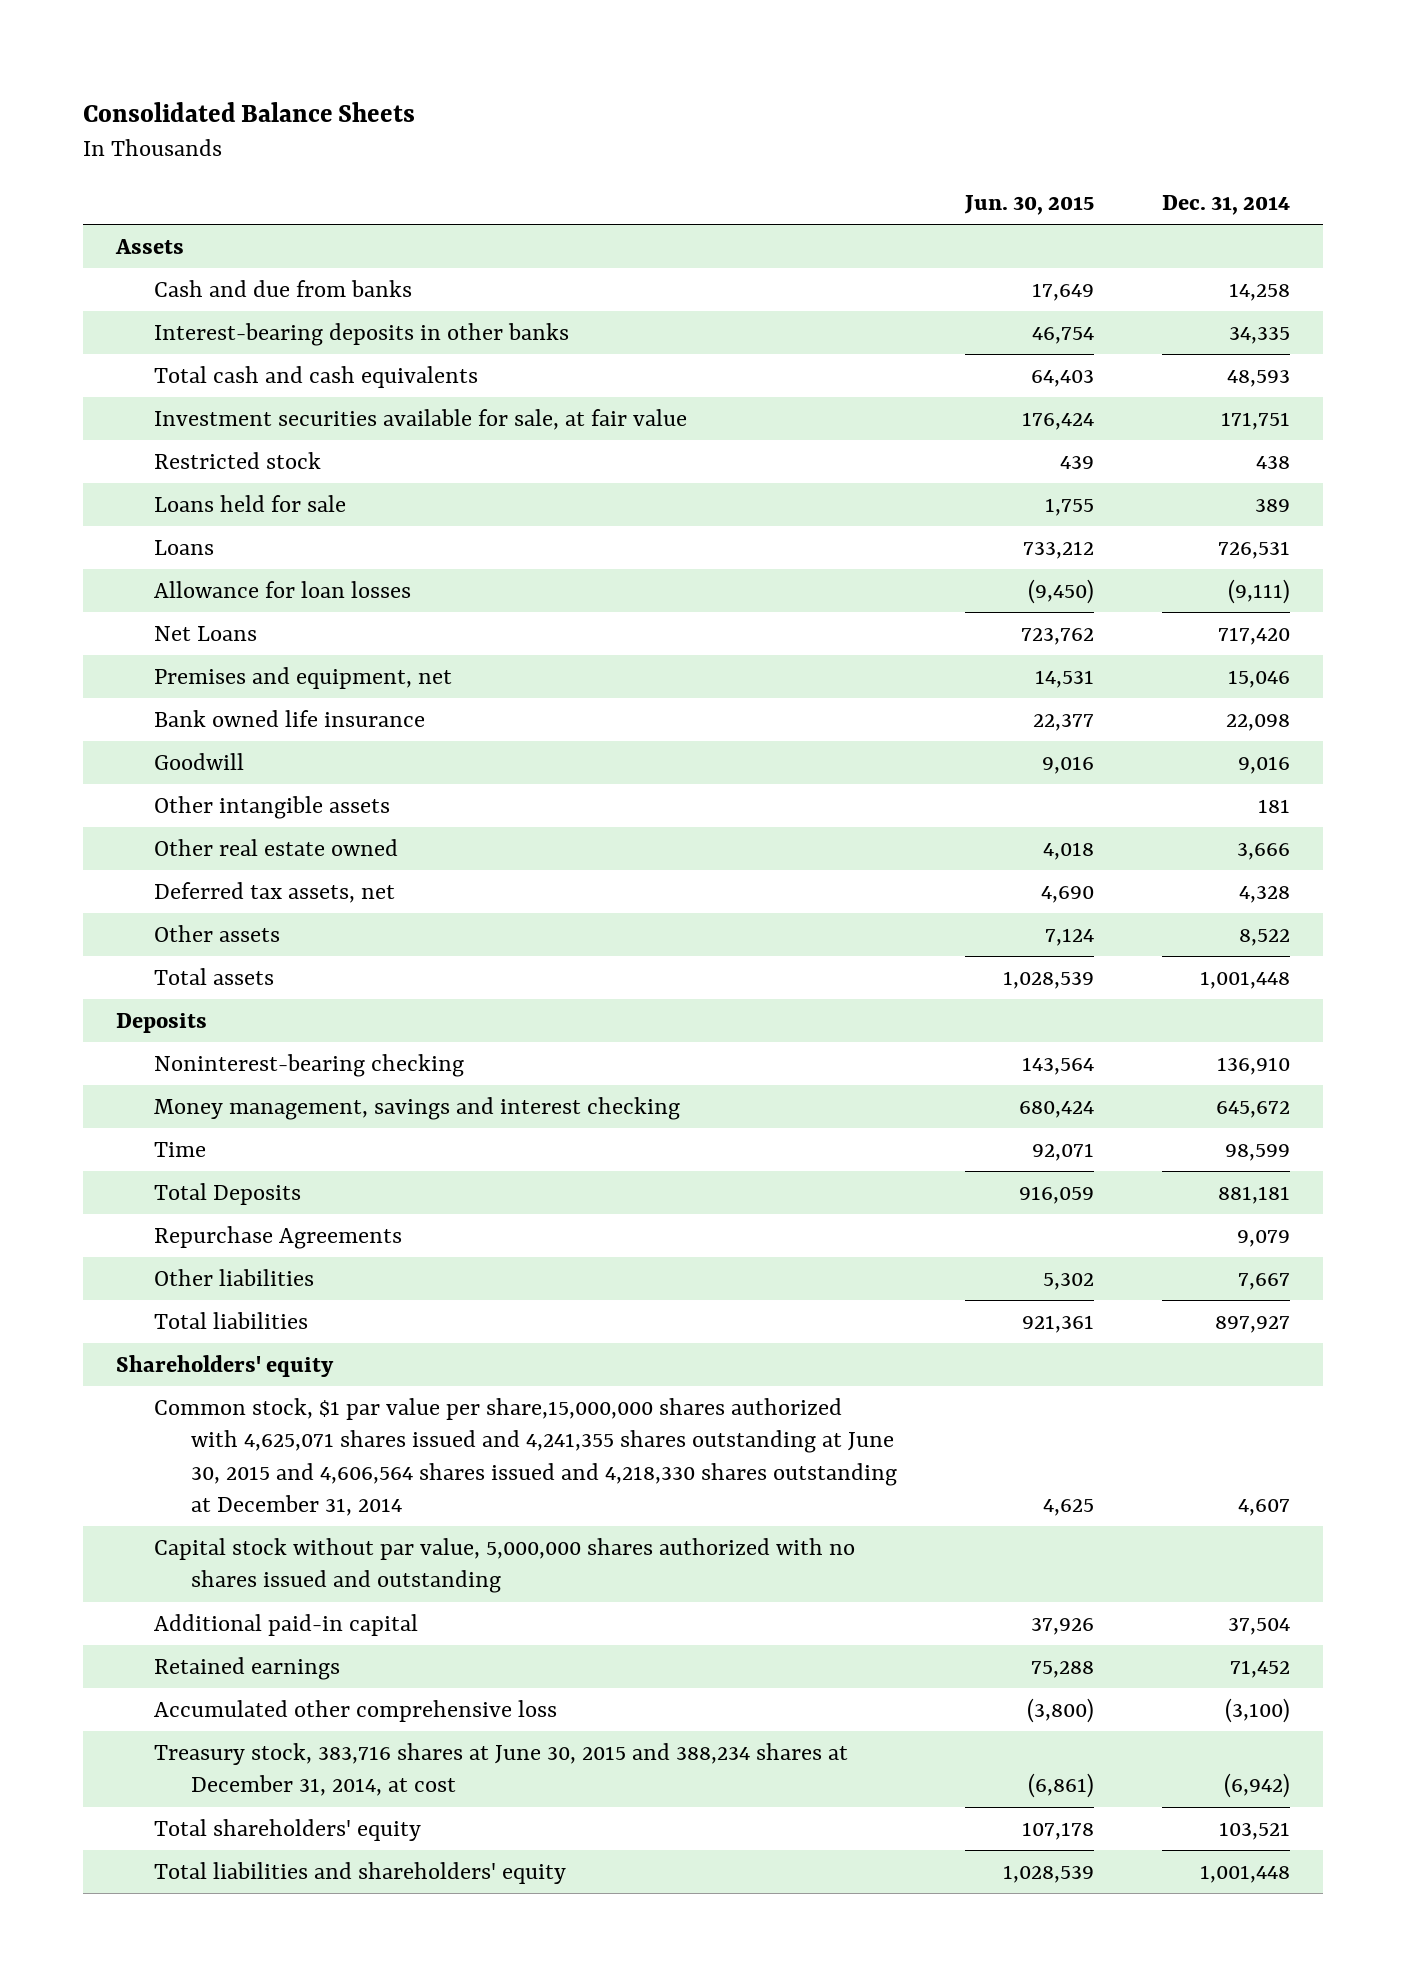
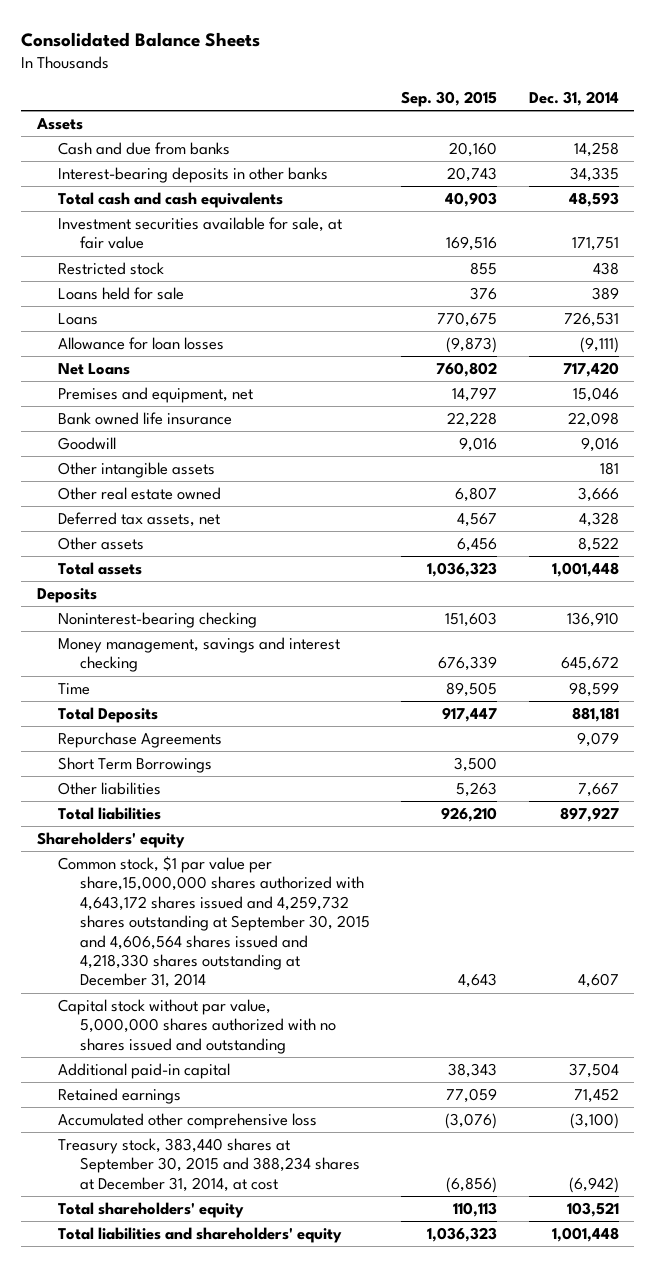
- | Jun. 30, 2015 | Dec. 31, 2014
+ | Sep. 30, 2015 | Dec. 31, 2014
+ Short Term Borrowings | 3,500 |
- Common stock, $1 par value per share,15,000,000 shares authorized with 4,625,071 shares issued and 4,241,355 shares outstanding at June 30, 2015 and 4,606,564 shares issued and 4,218,330 shares outstanding at December 31, 2014 | 4,625 | 4,607
+ Common stock, $1 par value per share,15,000,000 shares authorized with 4,643,172 shares issued and 4,259,732 shares outstanding at September 30, 2015 and 4,606,564 shares issued and 4,218,330 shares outstanding at December 31, 2014 | 4,643 | 4,607
- Treasury stock, 383,716 shares at June 30, 2015 and 388,234 shares at December 31, 2014, at cost | (6,861) | (6,942)
+ Treasury stock, 383,440 shares at September 30, 2015 and 388,234 shares at December 31, 2014, at cost | (6,856) | (6,942)

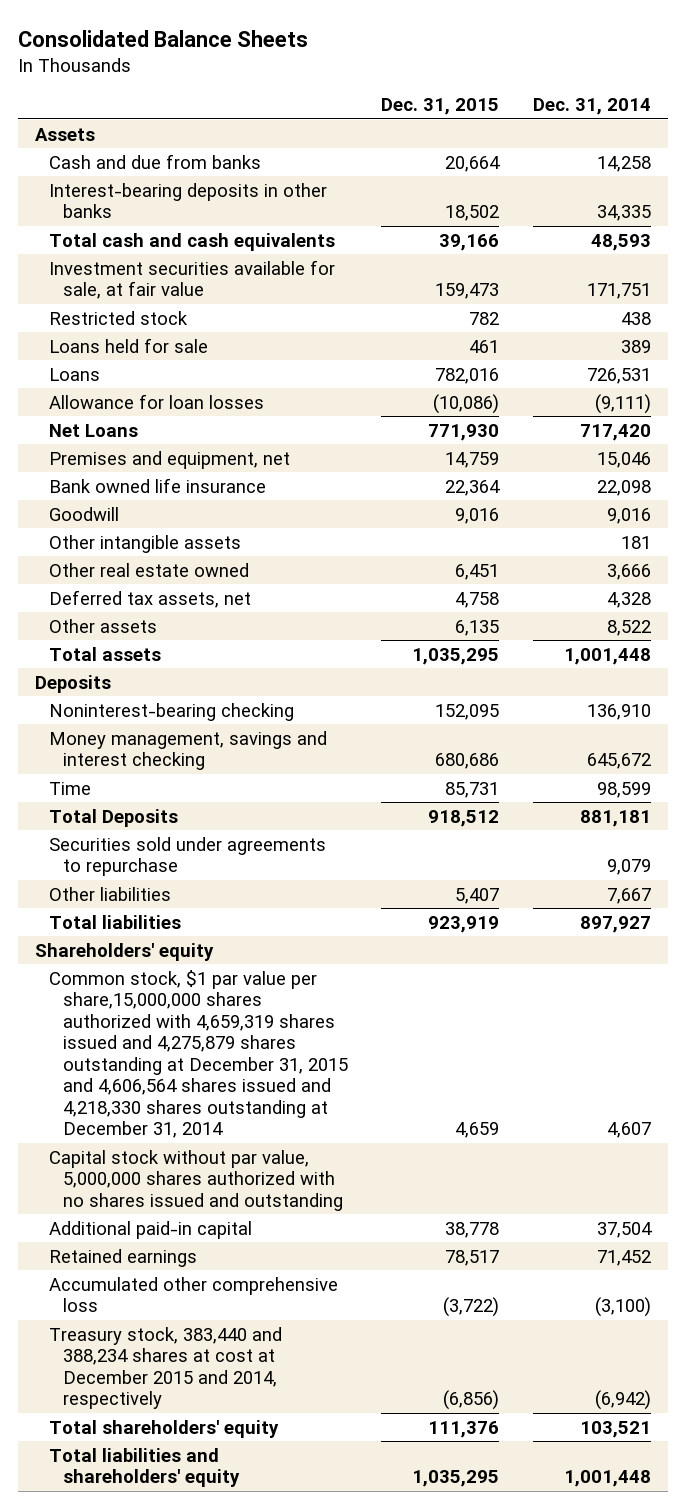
- | Sep. 30, 2015 | Dec. 31, 2014
+ | Dec. 31, 2015 | Dec. 31, 2014
- Repurchase Agreements | | 9,079
- Short Term Borrowings | 3,500 |
+ Securities sold under agreements to repurchase | | 9,079
- Common stock, $1 par value per share,15,000,000 shares authorized with 4,643,172 shares issued and 4,259,732 shares outstanding at September 30, 2015 and 4,606,564 shares issued and 4,218,330 shares outstanding at December 31, 2014 | 4,643 | 4,607
+ Common stock, $1 par value per share,15,000,000 shares authorized with 4,659,319 shares issued and 4,275,879 shares outstanding at December 31, 2015 and 4,606,564 shares issued and 4,218,330 shares outstanding at December 31, 2014 | 4,659 | 4,607
- Treasury stock, 383,440 shares at September 30, 2015 and 388,234 shares at December 31, 2014, at cost | (6,856) | (6,942)
+ Treasury stock, 383,440 and 388,234 shares at cost at December 2015 and 2014, respectively | (6,856) | (6,942)

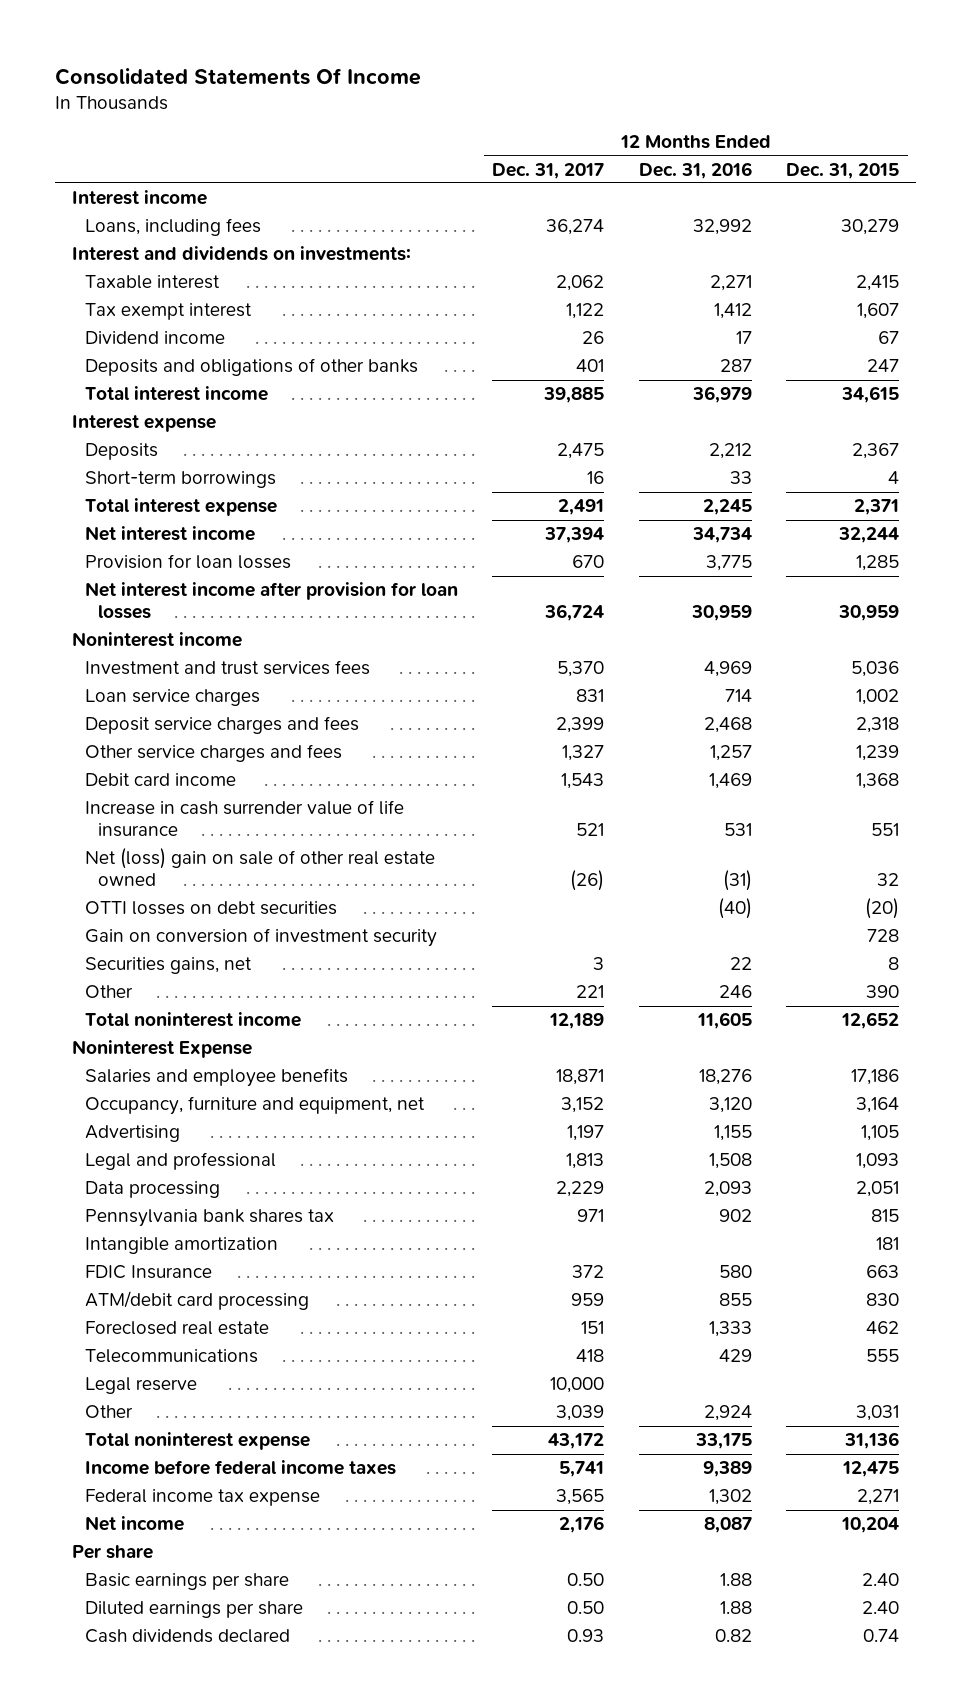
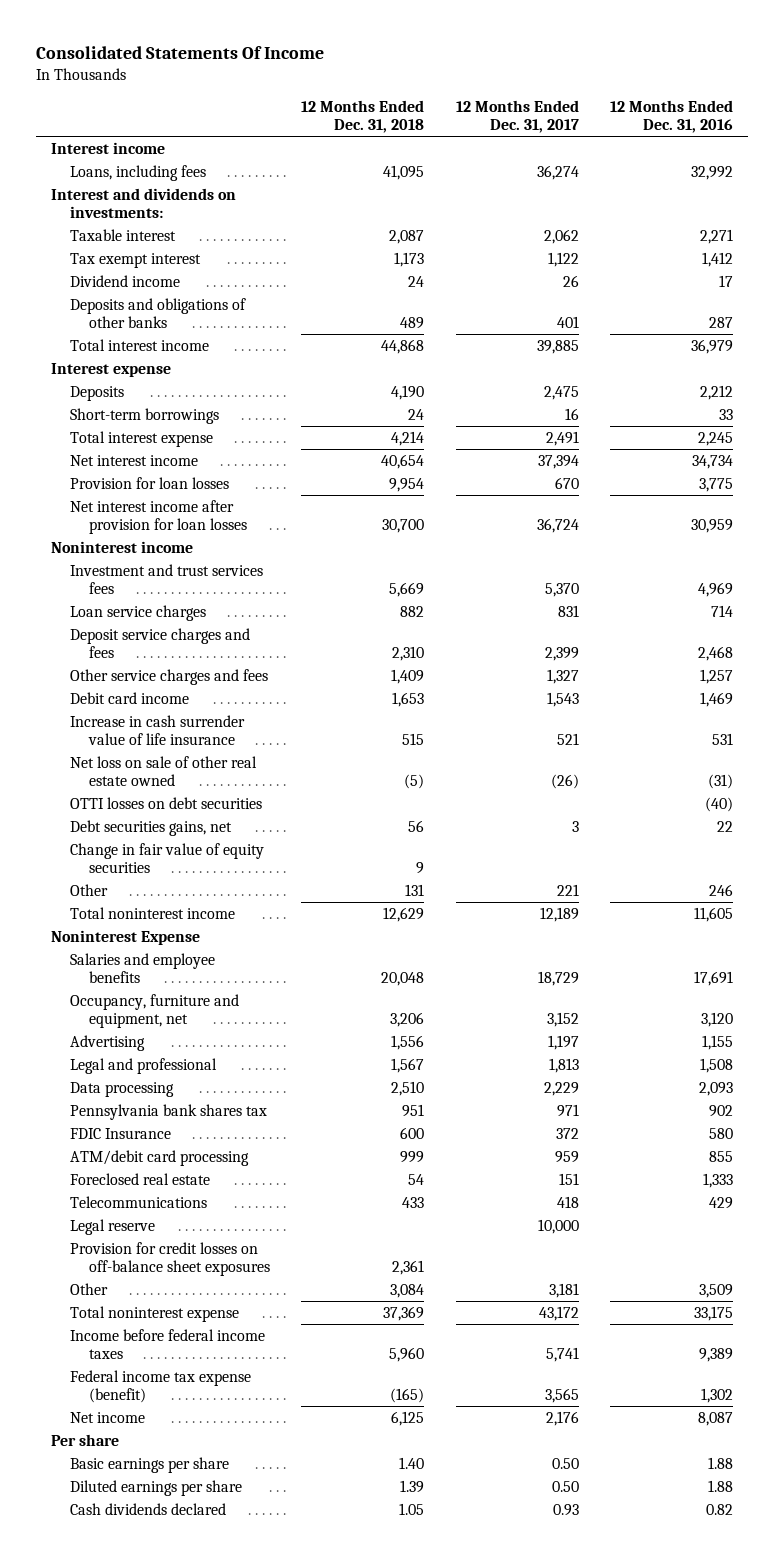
- | 12 Months Ended Dec. 31, 2017 | 12 Months Ended Dec. 31, 2016 | 12 Months Ended Dec. 31, 2015
+ | 12 Months Ended Dec. 31, 2018 | 12 Months Ended Dec. 31, 2017 | 12 Months Ended Dec. 31, 2016
- Net (loss) gain on sale of other real estate owned | (26) | (31) | 32
+ Net loss on sale of other real estate owned | (5) | (26) | (31)
- Gain on conversion of investment security | | | 728
- Securities gains, net | 3 | 22 | 8
+ Debt securities gains, net | 56 | 3 | 22
+ Change in fair value of equity securities | 9 | |
- Salaries and employee benefits | 18,871 | 18,276 | 17,186
+ Salaries and employee benefits | 20,048 | 18,729 | 17,691
- Intangible amortization | | | 181
- Other | 3,039 | 2,924 | 3,031
+ Provision for credit losses on off-balance sheet exposures | 2,361 | |
+ Other | 3,084 | 3,181 | 3,509
- Federal income tax expense | 3,565 | 1,302 | 2,271
+ Federal income tax expense (benefit) | (165) | 3,565 | 1,302

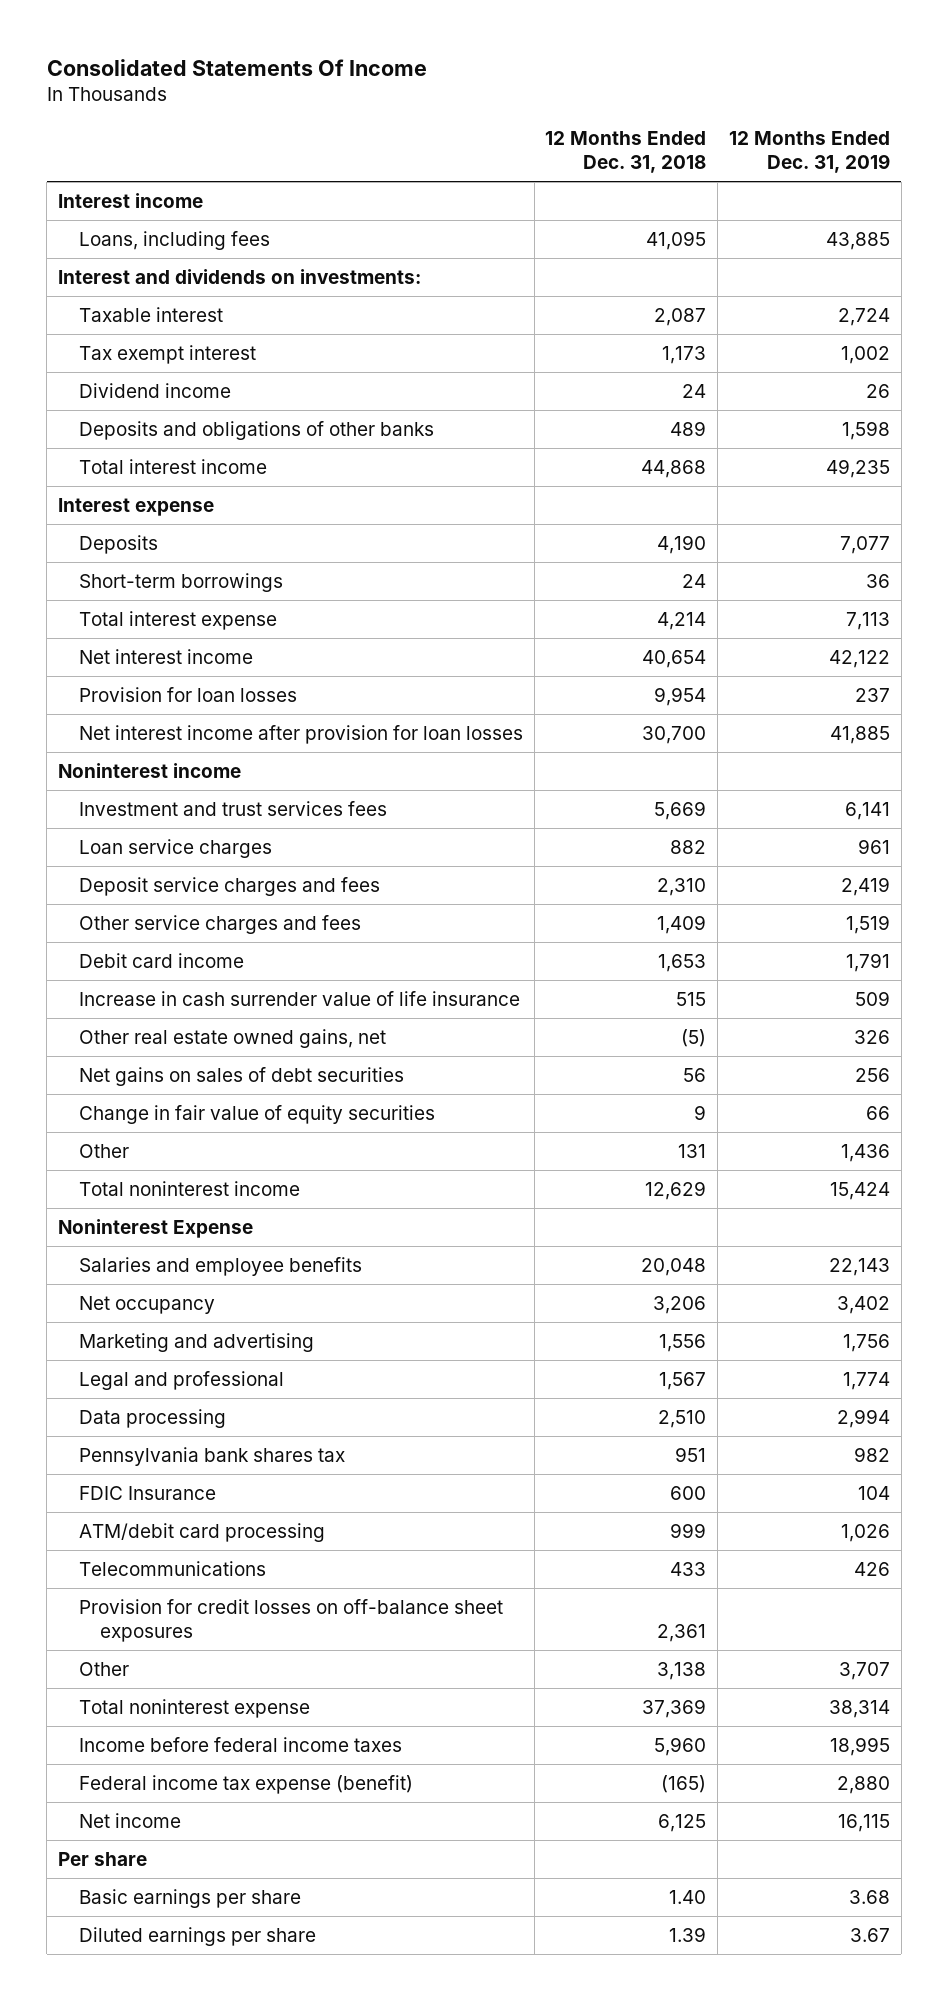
- | 12 Months Ended Dec. 31, 2018 | 12 Months Ended Dec. 31, 2017 | 12 Months Ended Dec. 31, 2016
+ | 12 Months Ended Dec. 31, 2018 | 12 Months Ended Dec. 31, 2019
- Net loss on sale of other real estate owned | (5) | (26) | (31)
- OTTI losses on debt securities | | | (40)
- Debt securities gains, net | 56 | 3 | 22
+ Other real estate owned gains, net | (5) | 326
+ Net gains on sales of debt securities | 56 | 256
- Occupancy, furniture and equipment, net | 3,206 | 3,152 | 3,120
- Advertising | 1,556 | 1,197 | 1,155
+ Net occupancy | 3,206 | 3,402
+ Marketing and advertising | 1,556 | 1,756
- Foreclosed real estate | 54 | 151 | 1,333
- Legal reserve | | 10,000 |
- Other | 3,084 | 3,181 | 3,509
+ Other | 3,138 | 3,707
- Cash dividends declared | 1.05 | 0.93 | 0.82

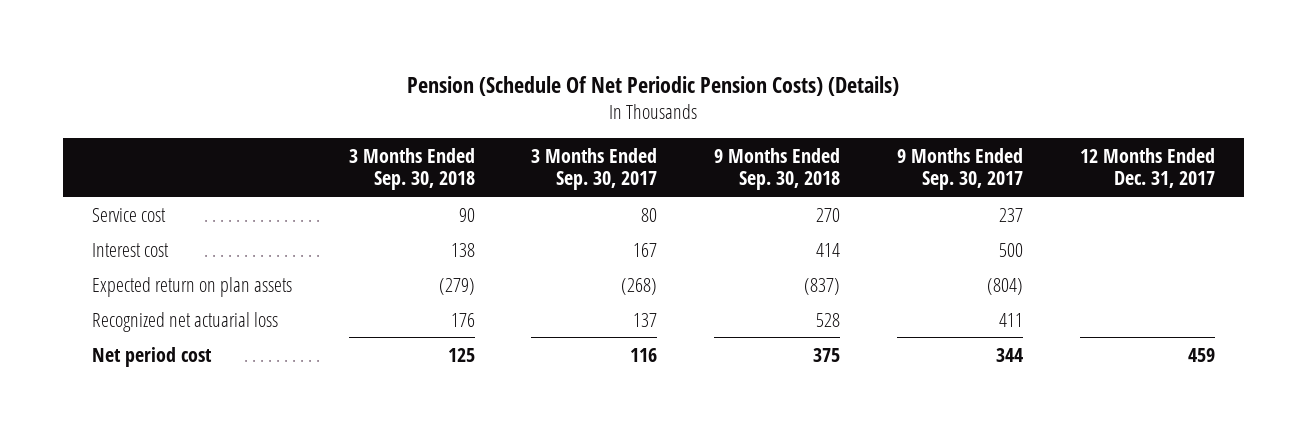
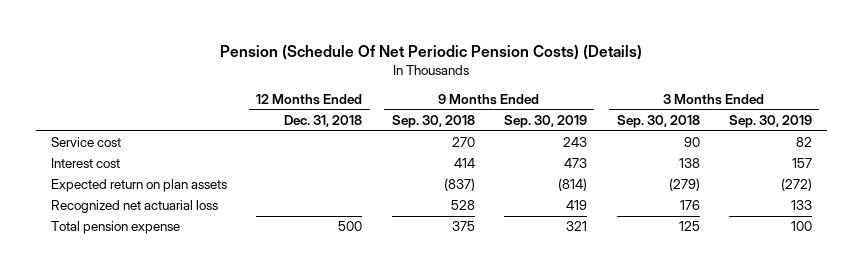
- | 3 Months Ended Sep. 30, 2018 | 3 Months Ended Sep. 30, 2017 | 9 Months Ended Sep. 30, 2018 | 9 Months Ended Sep. 30, 2017 | 12 Months Ended Dec. 31, 2017
+ | 12 Months Ended Dec. 31, 2018 | 9 Months Ended Sep. 30, 2018 | 9 Months Ended Sep. 30, 2019 | 3 Months Ended Sep. 30, 2018 | 3 Months Ended Sep. 30, 2019
- Net period cost | 125 | 116 | 375 | 344 | 459
+ Total pension expense | 500 | 375 | 321 | 125 | 100

